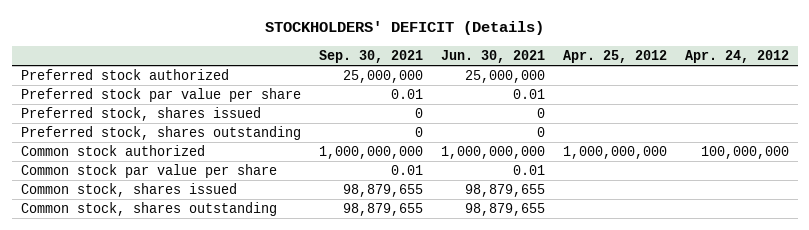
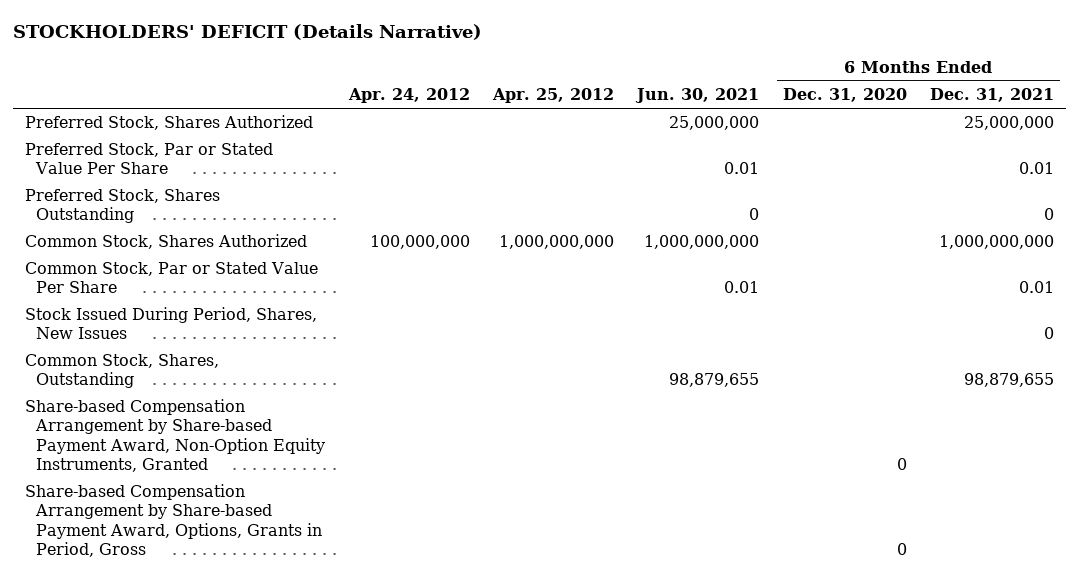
- STOCKHOLDERS' DEFICIT (Details)
+ STOCKHOLDERS' DEFICIT (Details Narrative)
- | Sep. 30, 2021 | Jun. 30, 2021 | Apr. 25, 2012 | Apr. 24, 2012
+ | Apr. 24, 2012 | Apr. 25, 2012 | Jun. 30, 2021 | 6 Months Ended Dec. 31, 2020 | 6 Months Ended Dec. 31, 2021
- Preferred stock authorized | 25,000,000 | 25,000,000 | |
- Preferred stock par value per share | 0.01 | 0.01 | |
- Preferred stock, shares issued | 0 | 0 | |
- Preferred stock, shares outstanding | 0 | 0 | |
- Common stock authorized | 1,000,000,000 | 1,000,000,000 | 1,000,000,000 | 100,000,000
- Common stock par value per share | 0.01 | 0.01 | |
- Common stock, shares issued | 98,879,655 | 98,879,655 | |
- Common stock, shares outstanding | 98,879,655 | 98,879,655 | |
+ Preferred Stock, Shares Authorized | | | 25,000,000 | | 25,000,000
+ Preferred Stock, Par or Stated Value Per Share | | | 0.01 | | 0.01
+ Preferred Stock, Shares Outstanding | | | 0 | | 0
+ Common Stock, Shares Authorized | 100,000,000 | 1,000,000,000 | 1,000,000,000 | | 1,000,000,000
+ Common Stock, Par or Stated Value Per Share | | | 0.01 | | 0.01
+ Stock Issued During Period, Shares, New Issues | | | | | 0
+ Common Stock, Shares, Outstanding | | | 98,879,655 | | 98,879,655
+ Share-based Compensation Arrangement by Share-based Payment Award, Non-Option Equity Instruments, Granted | | | | 0 |
+ Share-based Compensation Arrangement by Share-based Payment Award, Options, Grants in Period, Gross | | | | 0 |

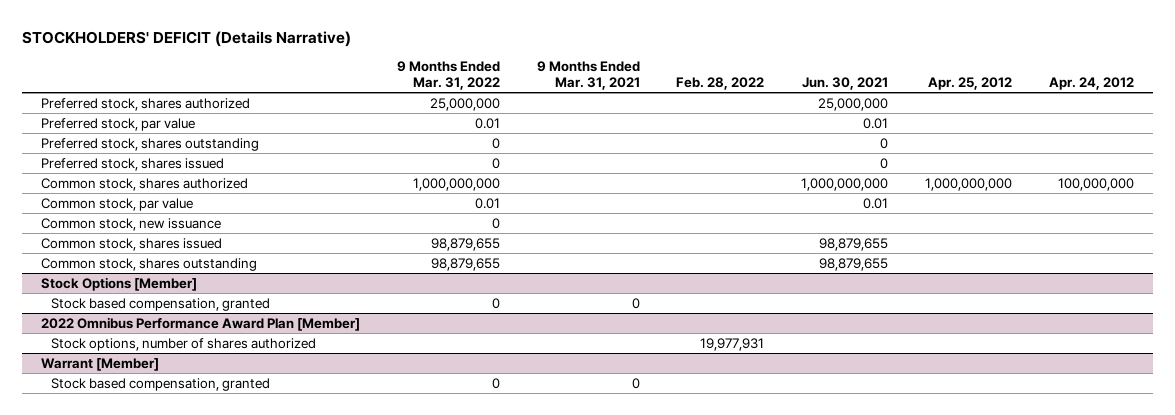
- | Apr. 24, 2012 | Apr. 25, 2012 | Jun. 30, 2021 | 6 Months Ended Dec. 31, 2020 | 6 Months Ended Dec. 31, 2021
+ | 9 Months Ended Mar. 31, 2022 | 9 Months Ended Mar. 31, 2021 | Feb. 28, 2022 | Jun. 30, 2021 | Apr. 25, 2012 | Apr. 24, 2012
- Preferred Stock, Shares Authorized | | | 25,000,000 | | 25,000,000
- Preferred Stock, Par or Stated Value Per Share | | | 0.01 | | 0.01
- Preferred Stock, Shares Outstanding | | | 0 | | 0
- Common Stock, Shares Authorized | 100,000,000 | 1,000,000,000 | 1,000,000,000 | | 1,000,000,000
- Common Stock, Par or Stated Value Per Share | | | 0.01 | | 0.01
- Stock Issued During Period, Shares, New Issues | | | | | 0
- Common Stock, Shares, Outstanding | | | 98,879,655 | | 98,879,655
- Share-based Compensation Arrangement by Share-based Payment Award, Non-Option Equity Instruments, Granted | | | | 0 |
- Share-based Compensation Arrangement by Share-based Payment Award, Options, Grants in Period, Gross | | | | 0 |
+ Preferred stock, shares authorized | 25,000,000 | | | 25,000,000 | |
+ Preferred stock, par value | 0.01 | | | 0.01 | |
+ Preferred stock, shares outstanding | 0 | | | 0 | |
+ Preferred stock, shares issued | 0 | | | 0 | |
+ Common stock, shares authorized | 1,000,000,000 | | | 1,000,000,000 | 1,000,000,000 | 100,000,000
+ Common stock, par value | 0.01 | | | 0.01 | |
+ Common stock, new issuance | 0 | | | | |
+ Common stock, shares issued | 98,879,655 | | | 98,879,655 | |
+ Common stock, shares outstanding | 98,879,655 | | | 98,879,655 | |
+ Stock Options [Member]
+ Stock based compensation, granted | 0 | 0 | | | |
+ 2022 Omnibus Performance Award Plan [Member]
+ Stock options, number of shares authorized | | | 19,977,931 | | |
+ Warrant [Member]
+ Stock based compensation, granted | 0 | 0 | | | |

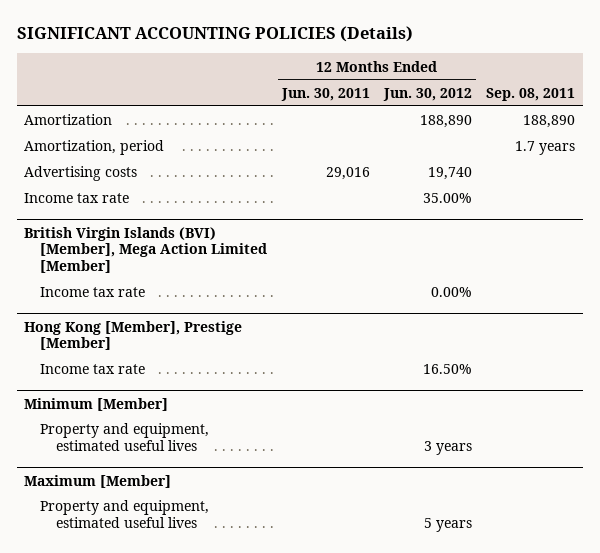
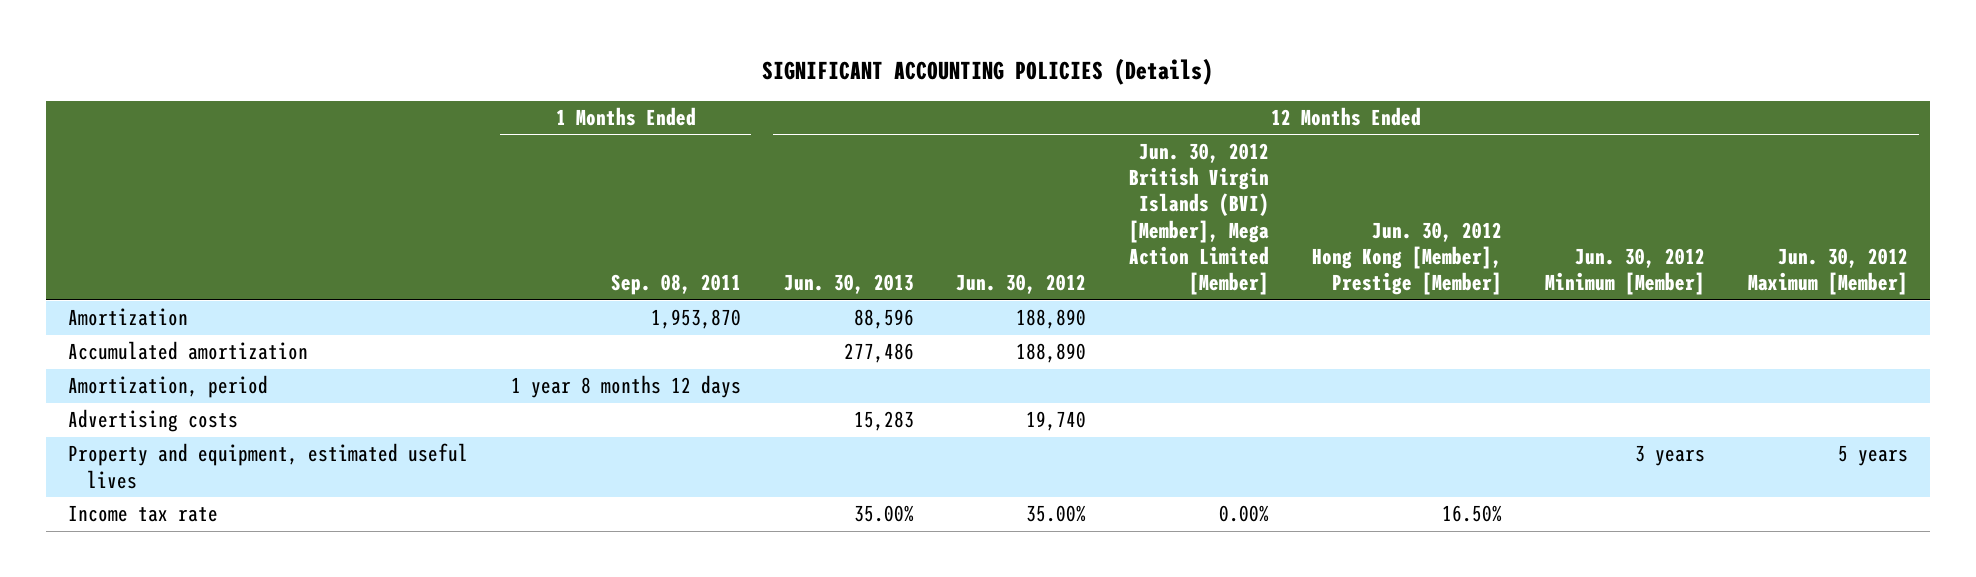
- | 12 Months Ended Jun. 30, 2011 | 12 Months Ended Jun. 30, 2012 | Sep. 08, 2011
+ | 1 Months Ended Sep. 08, 2011 | 12 Months Ended Jun. 30, 2013 | 12 Months Ended Jun. 30, 2012 | 12 Months Ended Jun. 30, 2012 British Virgin Islands (BVI) [Member], Mega Action Limited [Member] | 12 Months Ended Jun. 30, 2012 Hong Kong [Member], Prestige [Member] | 12 Months Ended Jun. 30, 2012 Minimum [Member] | 12 Months Ended Jun. 30, 2012 Maximum [Member]
+ Accumulated amortization | | 277,486 | 188,890 | | | |
+ Property and equipment, estimated useful lives | | | | | | 3 years | 5 years
- British Virgin Islands (BVI) [Member], Mega Action Limited [Member]
- Income tax rate | | 0.00% |
- Hong Kong [Member], Prestige [Member]
- Income tax rate | | 16.50% |
- Minimum [Member]
- Property and equipment, estimated useful lives | | 3 years |
- Maximum [Member]
- Property and equipment, estimated useful lives | | 5 years |

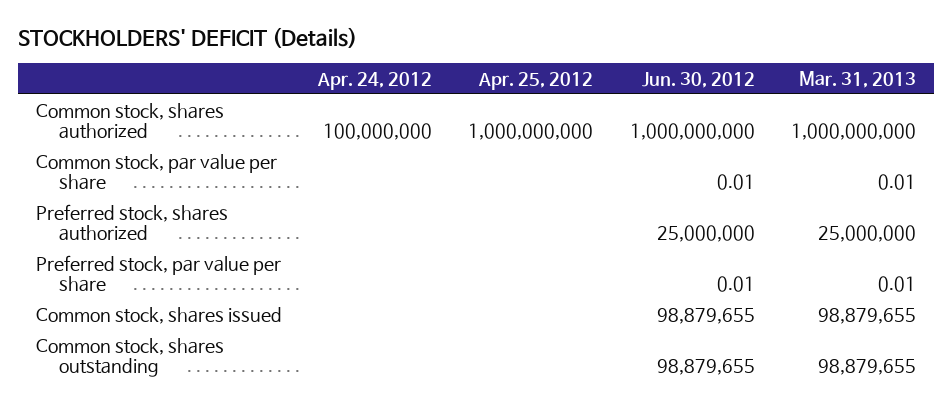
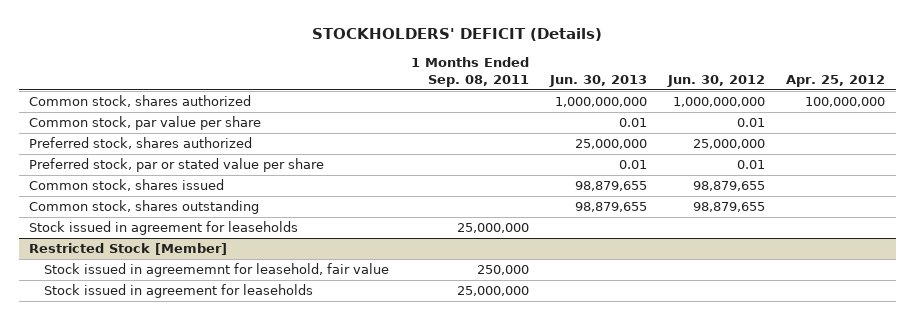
- | Apr. 24, 2012 | Apr. 25, 2012 | Jun. 30, 2012 | Mar. 31, 2013
+ | 1 Months Ended Sep. 08, 2011 | Jun. 30, 2013 | Jun. 30, 2012 | Apr. 25, 2012
- Common stock, shares authorized | 100,000,000 | 1,000,000,000 | 1,000,000,000 | 1,000,000,000
+ Common stock, shares authorized | | 1,000,000,000 | 1,000,000,000 | 100,000,000
- Preferred stock, par value per share | | | 0.01 | 0.01
+ Preferred stock, par or stated value per share | | 0.01 | 0.01 |
+ Stock issued in agreement for leaseholds | 25,000,000 | | |
+ Restricted Stock [Member]
+ Stock issued in agreememnt for leasehold, fair value | 250,000 | | |
+ Stock issued in agreement for leaseholds | 25,000,000 | | |

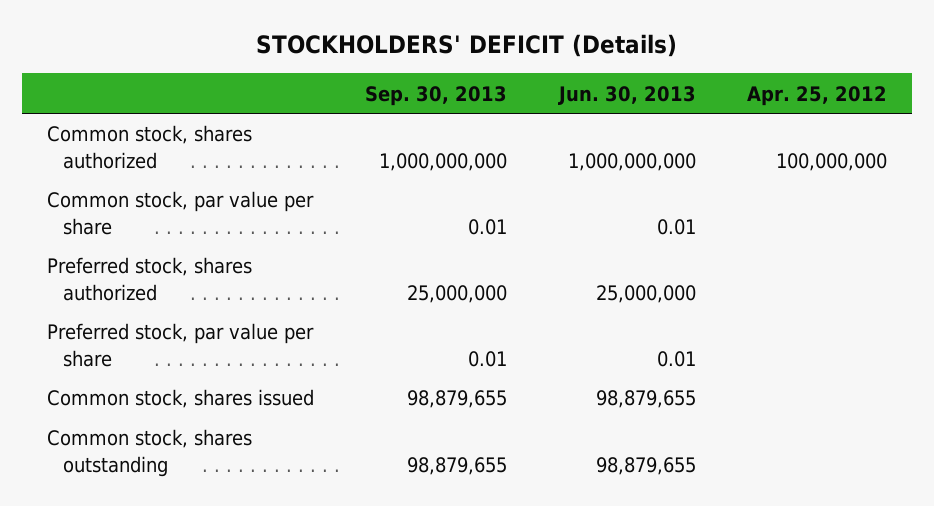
- | 1 Months Ended Sep. 08, 2011 | Jun. 30, 2013 | Jun. 30, 2012 | Apr. 25, 2012
+ | Sep. 30, 2013 | Jun. 30, 2013 | Apr. 25, 2012
- Preferred stock, par or stated value per share | | 0.01 | 0.01 |
+ Preferred stock, par value per share | 0.01 | 0.01 |
- Stock issued in agreement for leaseholds | 25,000,000 | | |
- Restricted Stock [Member]
- Stock issued in agreememnt for leasehold, fair value | 250,000 | | |
- Stock issued in agreement for leaseholds | 25,000,000 | | |

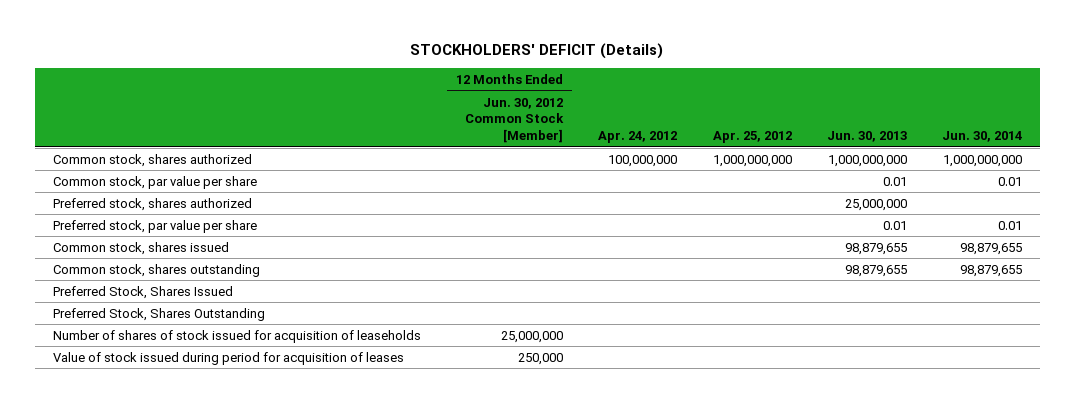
- | Sep. 30, 2013 | Jun. 30, 2013 | Apr. 25, 2012
+ | 12 Months Ended Jun. 30, 2012 Common Stock [Member] | Apr. 24, 2012 | Apr. 25, 2012 | Jun. 30, 2013 | Jun. 30, 2014
- Common stock, shares authorized | 1,000,000,000 | 1,000,000,000 | 100,000,000
+ Common stock, shares authorized | | 100,000,000 | 1,000,000,000 | 1,000,000,000 | 1,000,000,000
+ Preferred Stock, Shares Issued
+ Preferred Stock, Shares Outstanding
+ Number of shares of stock issued for acquisition of leaseholds | 25,000,000 | | | |
+ Value of stock issued during period for acquisition of leases | 250,000 | | | |

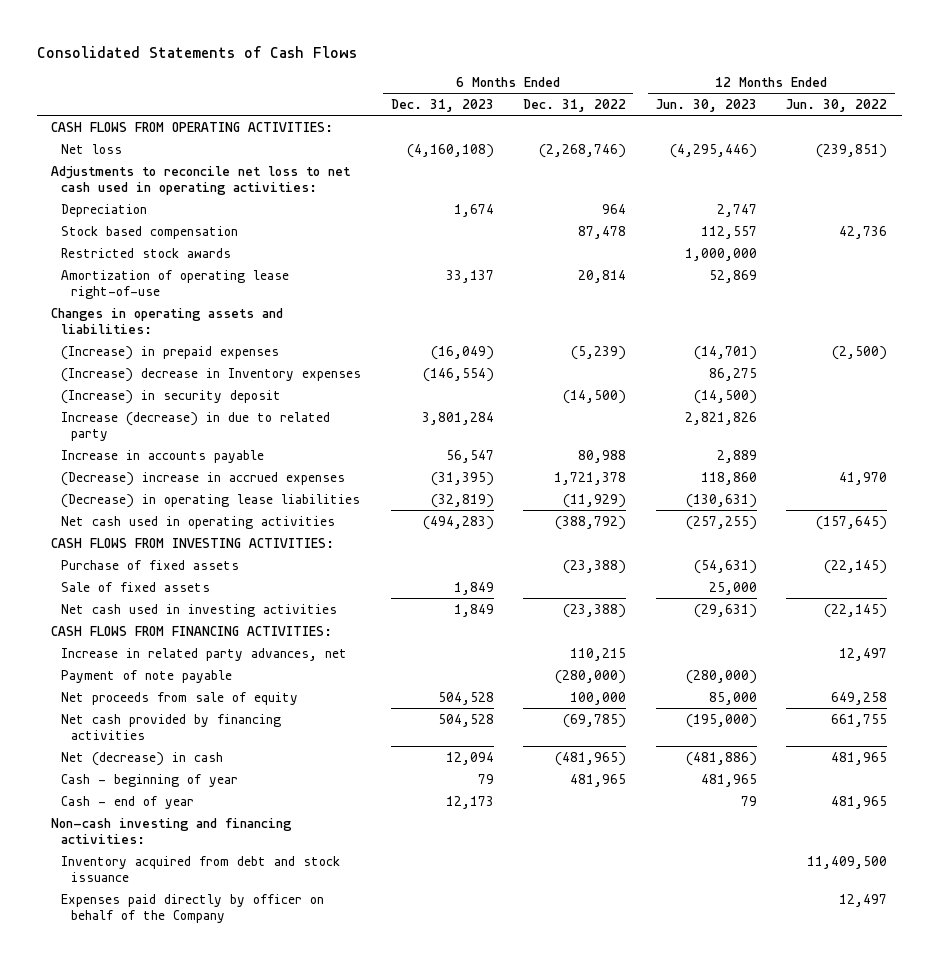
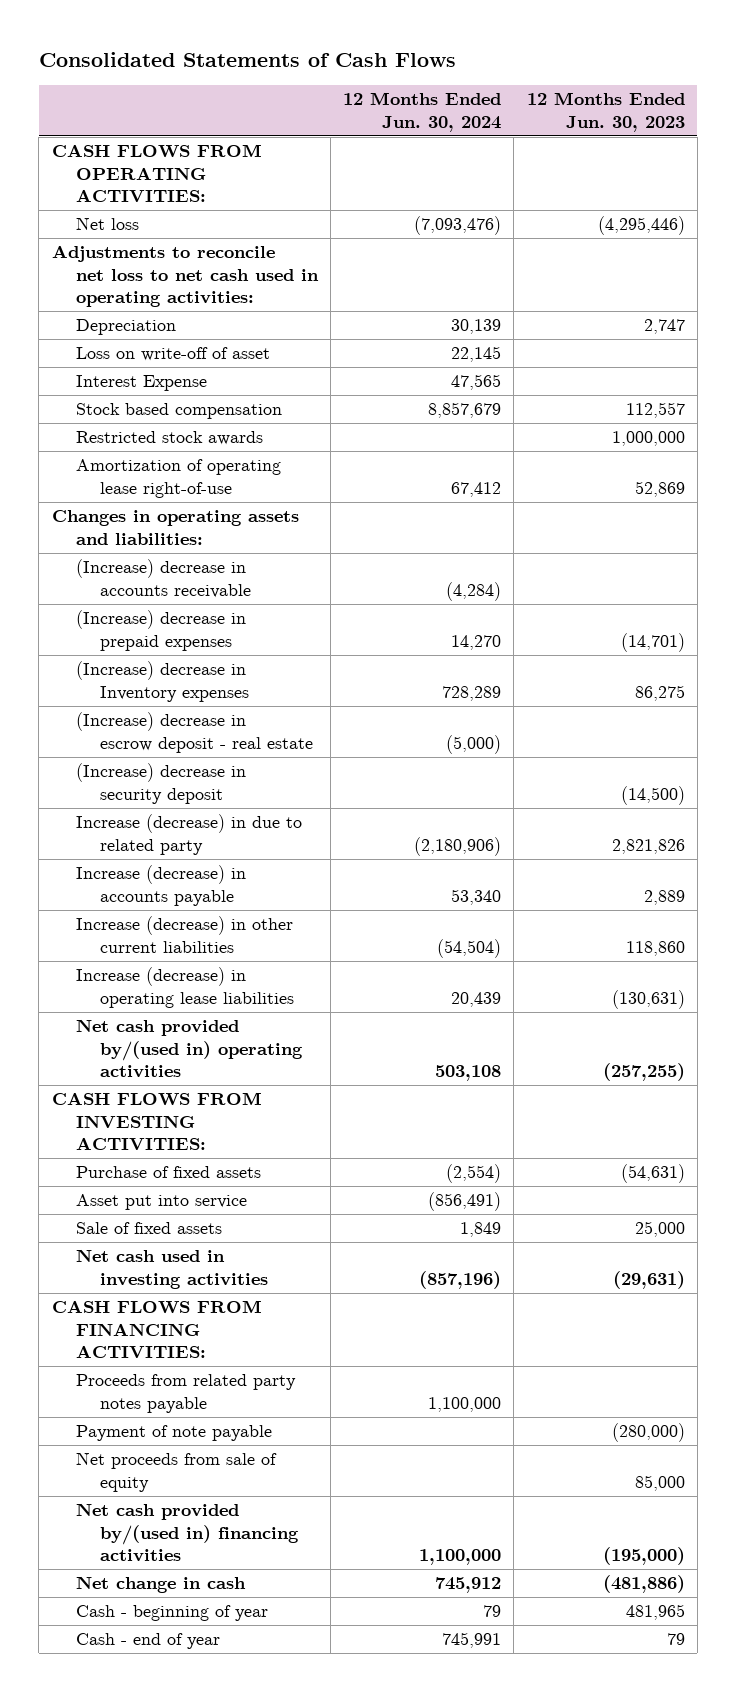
- | 6 Months Ended Dec. 31, 2023 | 6 Months Ended Dec. 31, 2022 | 12 Months Ended Jun. 30, 2023 | 12 Months Ended Jun. 30, 2022
+ | 12 Months Ended Jun. 30, 2024 | 12 Months Ended Jun. 30, 2023
+ Loss on write-off of asset | 22,145 |
+ Interest Expense | 47,565 |
- (Increase) in prepaid expenses | (16,049) | (5,239) | (14,701) | (2,500)
+ (Increase) decrease in accounts receivable | (4,284) |
+ (Increase) decrease in prepaid expenses | 14,270 | (14,701)
- (Increase) in security deposit | | (14,500) | (14,500) |
+ (Increase) decrease in escrow deposit - real estate | (5,000) |
+ (Increase) decrease in security deposit | | (14,500)
- Increase in accounts payable | 56,547 | 80,988 | 2,889 |
- (Decrease) increase in accrued expenses | (31,395) | 1,721,378 | 118,860 | 41,970
- (Decrease) in operating lease liabilities | (32,819) | (11,929) | (130,631) |
- Net cash used in operating activities | (494,283) | (388,792) | (257,255) | (157,645)
+ Increase (decrease) in accounts payable | 53,340 | 2,889
+ Increase (decrease) in other current liabilities | (54,504) | 118,860
+ Increase (decrease) in operating lease liabilities | 20,439 | (130,631)
+ Net cash provided by/(used in) operating activities | 503,108 | (257,255)
+ Asset put into service | (856,491) |
- Increase in related party advances, net | | 110,215 | | 12,497
+ Proceeds from related party notes payable | 1,100,000 |
- Net cash provided by financing activities | 504,528 | (69,785) | (195,000) | 661,755
- Net (decrease) in cash | 12,094 | (481,965) | (481,886) | 481,965
+ Net cash provided by/(used in) financing activities | 1,100,000 | (195,000)
+ Net change in cash | 745,912 | (481,886)
- Non-cash investing and financing activities:
- Inventory acquired from debt and stock issuance | | | | 11,409,500
- Expenses paid directly by officer on behalf of the Company | | | | 12,497

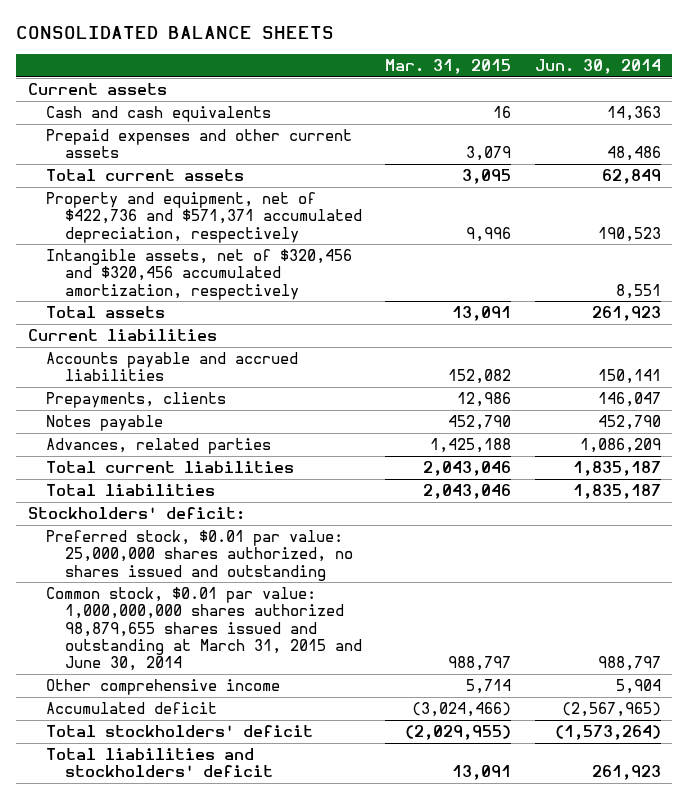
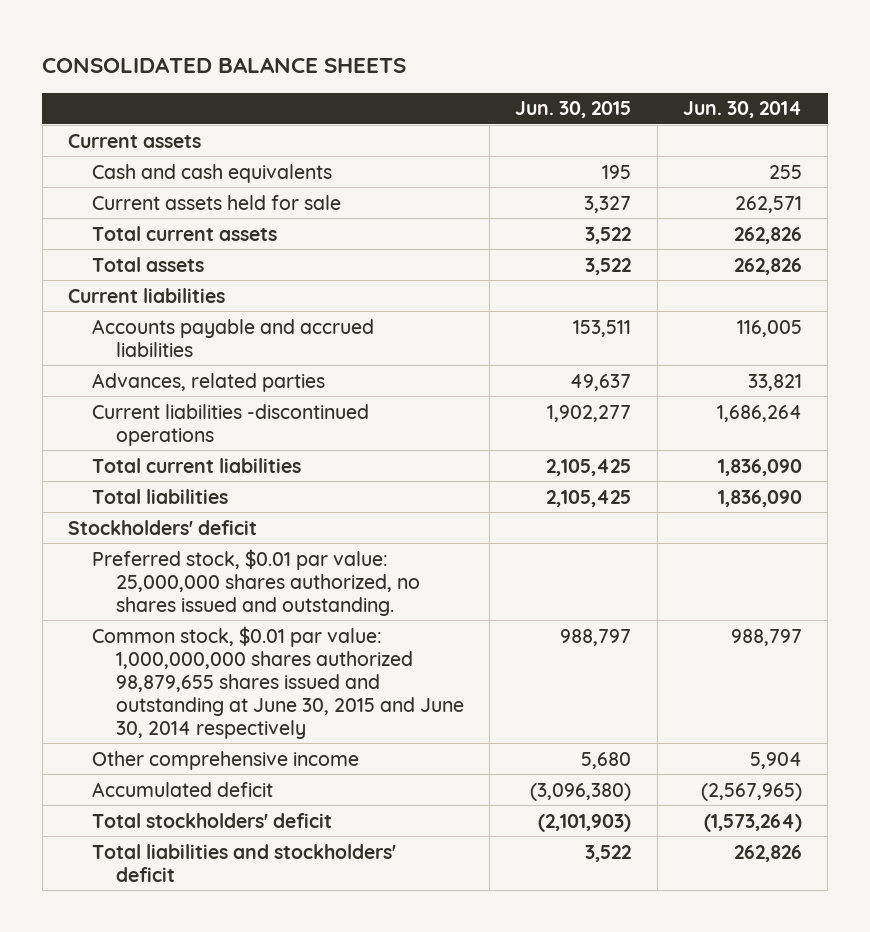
- | Mar. 31, 2015 | Jun. 30, 2014
+ | Jun. 30, 2015 | Jun. 30, 2014
- Cash and cash equivalents | 16 | 14,363
- Prepaid expenses and other current assets | 3,079 | 48,486
- Total current assets | 3,095 | 62,849
- Property and equipment, net of $422,736 and $571,371 accumulated depreciation, respectively | 9,996 | 190,523
- Intangible assets, net of $320,456 and $320,456 accumulated amortization, respectively | | 8,551
- Total assets | 13,091 | 261,923
+ Cash and cash equivalents | 195 | 255
+ Current assets held for sale | 3,327 | 262,571
+ Total current assets | 3,522 | 262,826
+ Total assets | 3,522 | 262,826
- Accounts payable and accrued liabilities | 152,082 | 150,141
- Prepayments, clients | 12,986 | 146,047
- Notes payable | 452,790 | 452,790
- Advances, related parties | 1,425,188 | 1,086,209
- Total current liabilities | 2,043,046 | 1,835,187
- Total liabilities | 2,043,046 | 1,835,187
- Stockholders' deficit:
- Preferred stock, $0.01 par value: 25,000,000 shares authorized, no shares issued and outstanding
- Common stock, $0.01 par value: 1,000,000,000 shares authorized 98,879,655 shares issued and outstanding at March 31, 2015 and June 30, 2014 | 988,797 | 988,797
+ Accounts payable and accrued liabilities | 153,511 | 116,005
+ Advances, related parties | 49,637 | 33,821
+ Current liabilities -discontinued operations | 1,902,277 | 1,686,264
+ Total current liabilities | 2,105,425 | 1,836,090
+ Total liabilities | 2,105,425 | 1,836,090
+ Stockholders' deficit
+ Preferred stock, $0.01 par value: 25,000,000 shares authorized, no shares issued and outstanding.
+ Common stock, $0.01 par value: 1,000,000,000 shares authorized 98,879,655 shares issued and outstanding at June 30, 2015 and June 30, 2014 respectively | 988,797 | 988,797
- Total liabilities and stockholders' deficit | 13,091 | 261,923
+ Total liabilities and stockholders' deficit | 3,522 | 262,826

